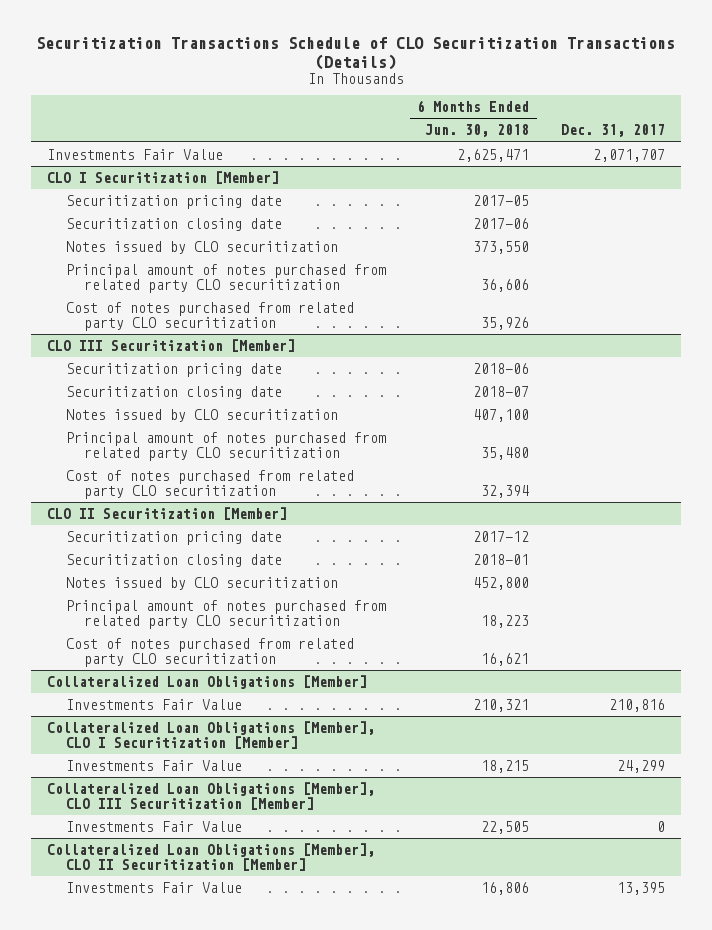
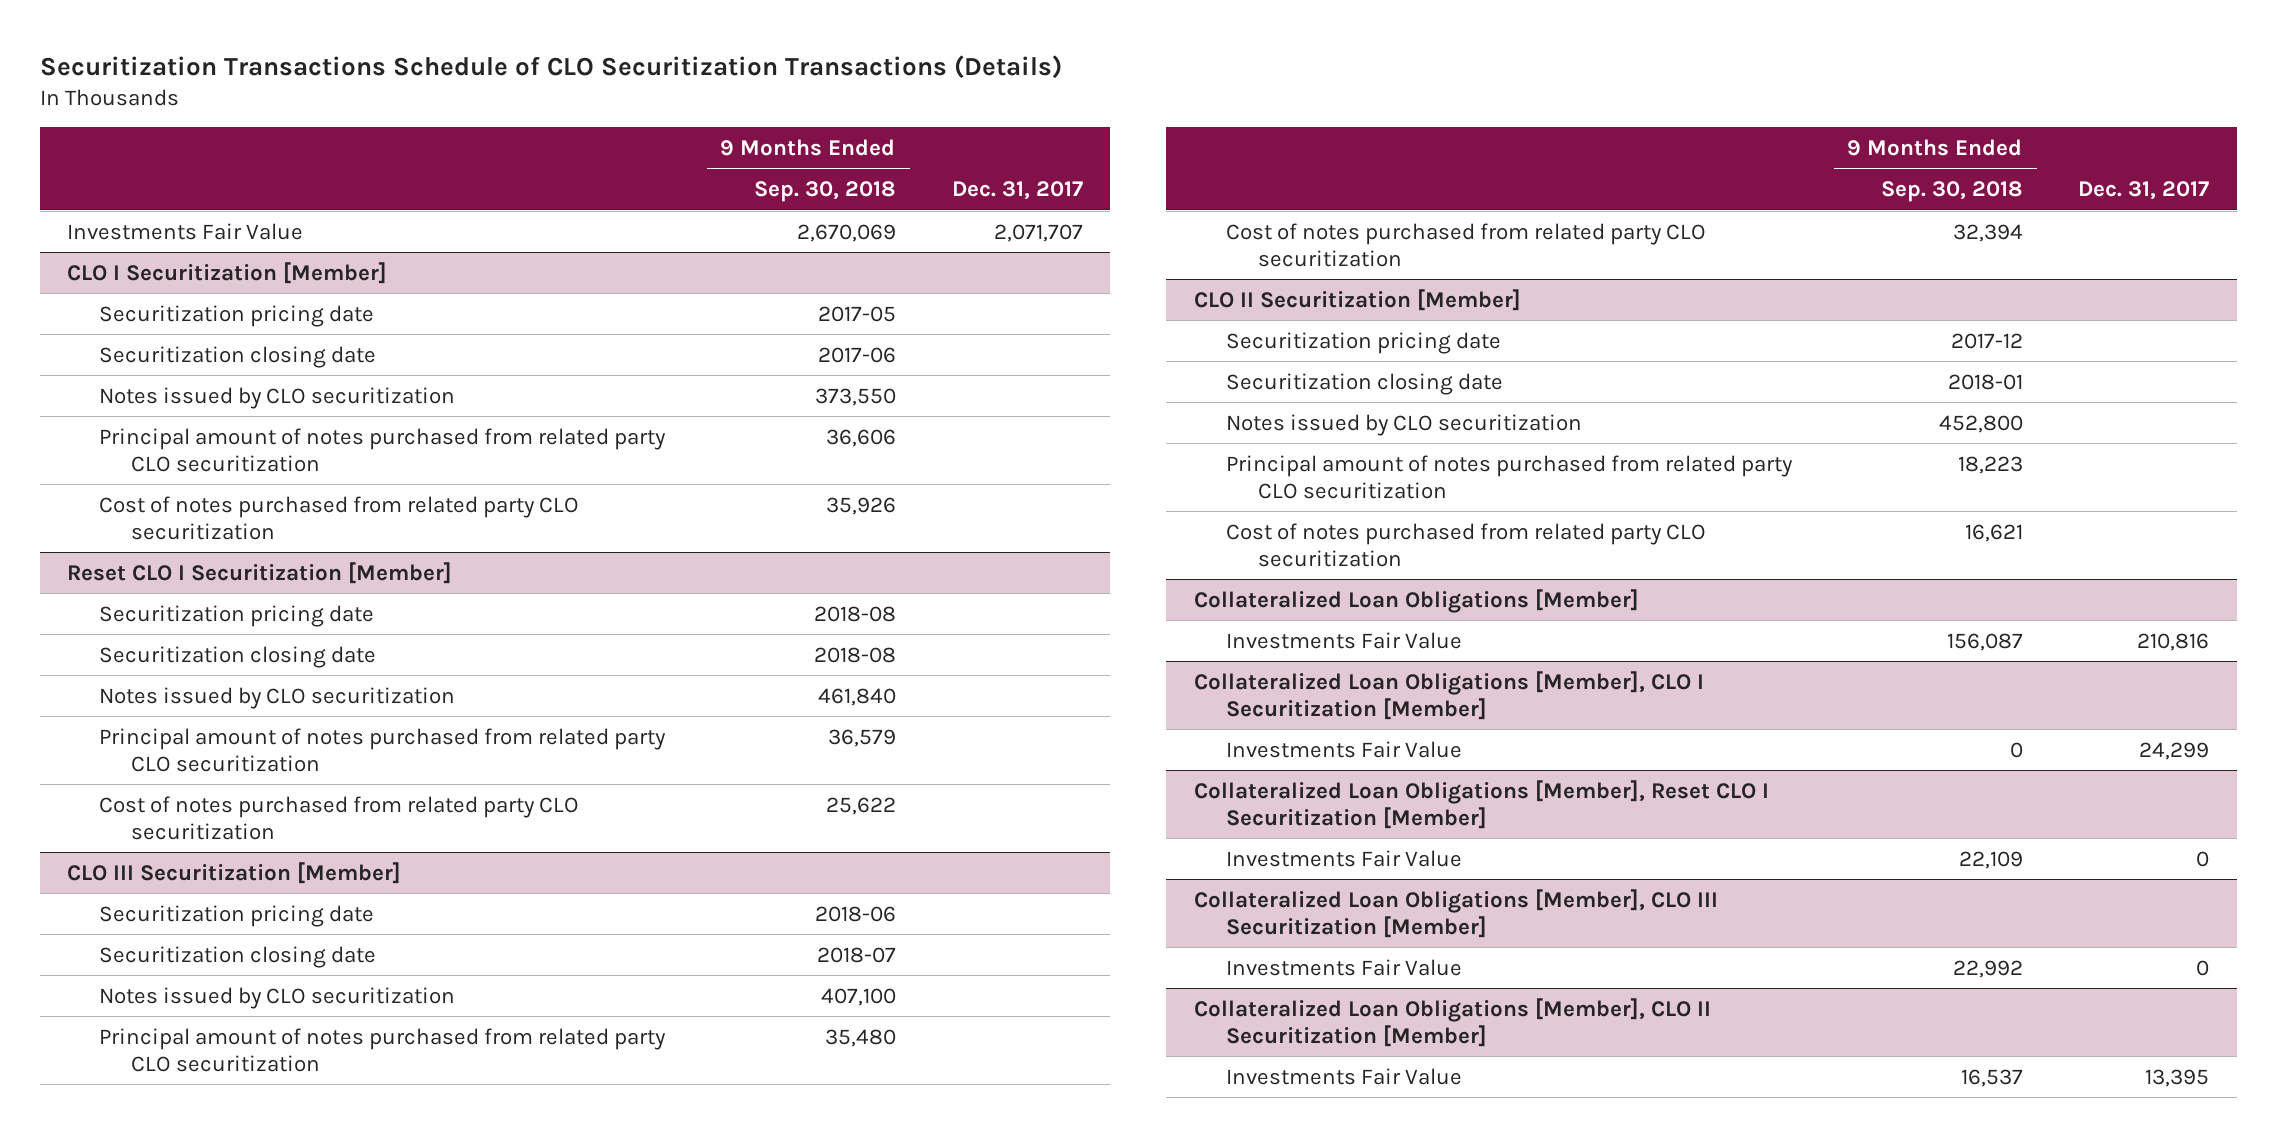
- | 6 Months Ended Jun. 30, 2018 | Dec. 31, 2017
+ | 9 Months Ended Sep. 30, 2018 | Dec. 31, 2017
+ Reset CLO I Securitization [Member]
+ Securitization pricing date | 2018-08 |
+ Securitization closing date | 2018-08 |
+ Notes issued by CLO securitization | 461,840 |
+ Principal amount of notes purchased from related party CLO securitization | 36,579 |
+ Cost of notes purchased from related party CLO securitization | 25,622 |
+ Collateralized Loan Obligations [Member], Reset CLO I Securitization [Member]
+ Investments Fair Value | 22,109 | 0

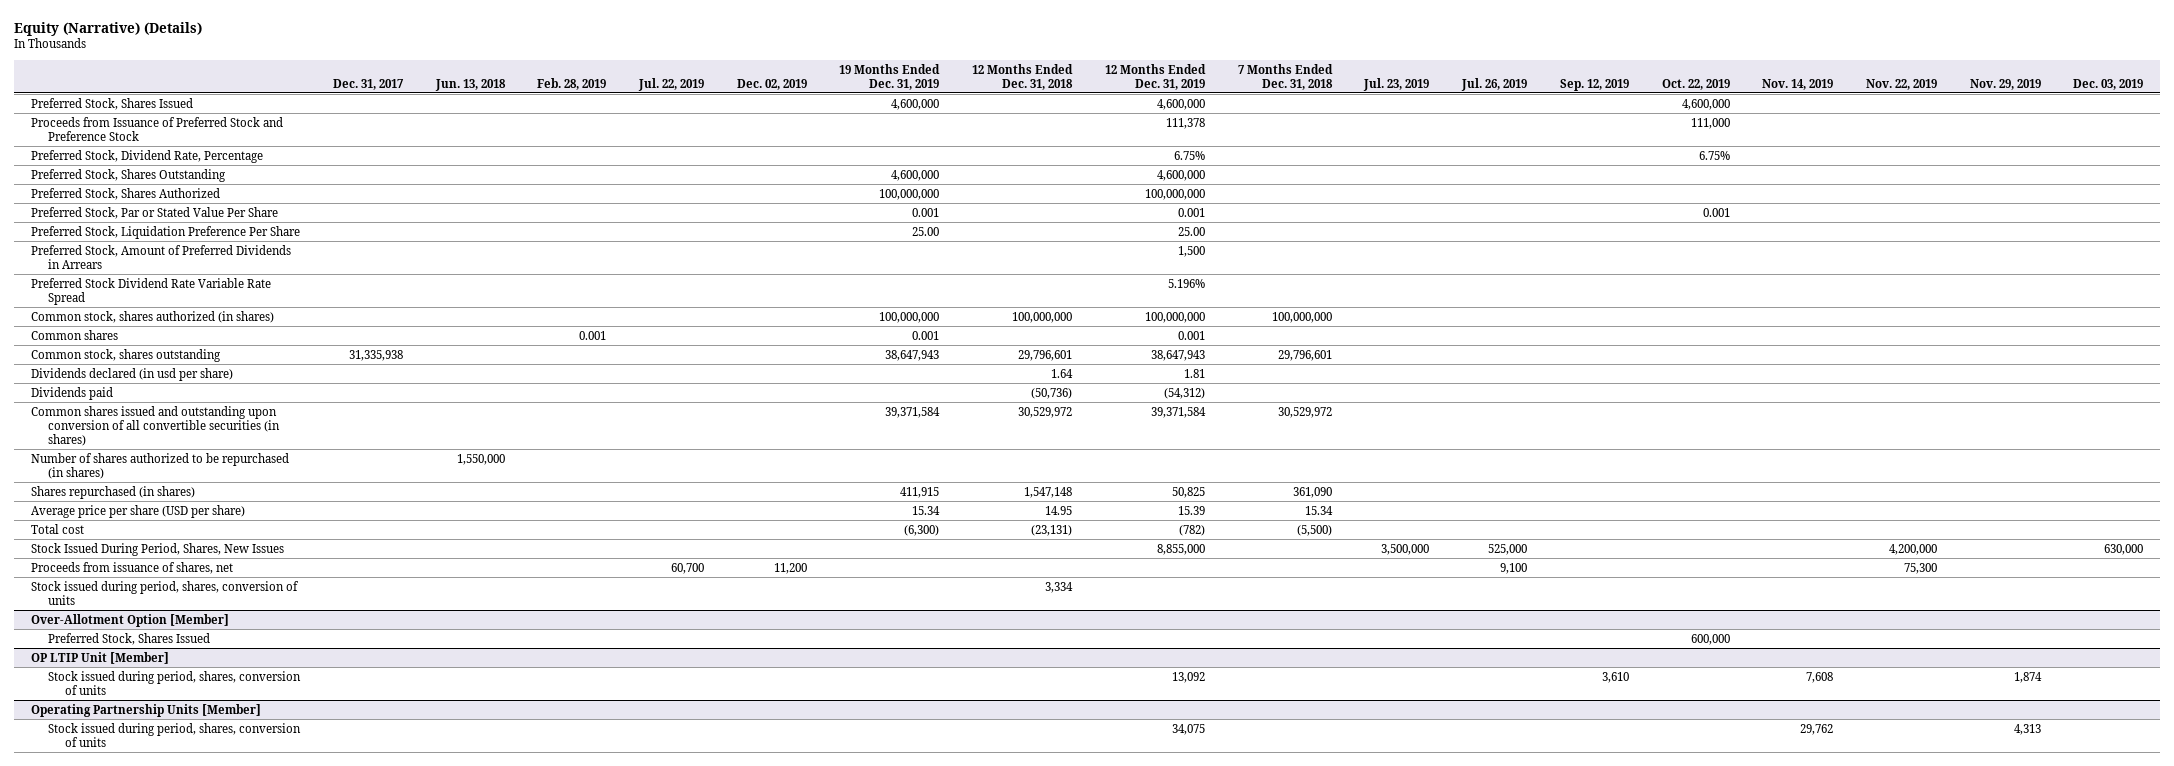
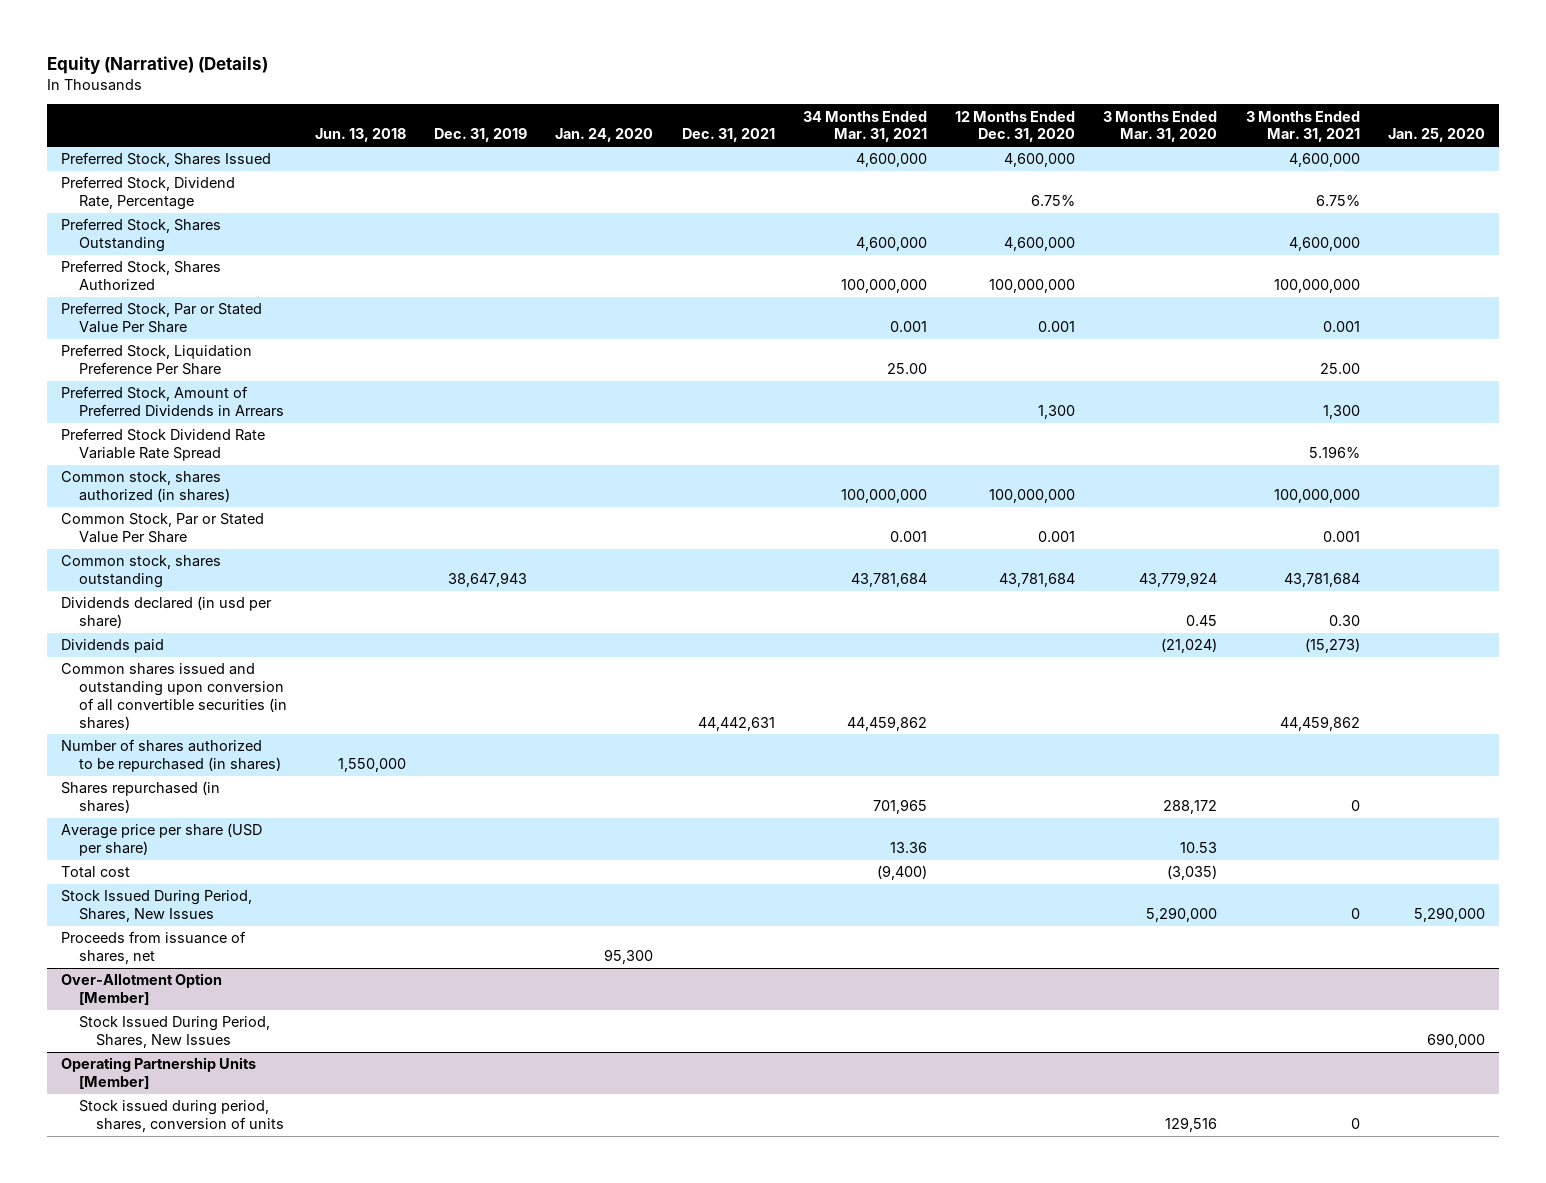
- | Dec. 31, 2017 | Jun. 13, 2018 | Feb. 28, 2019 | Jul. 22, 2019 | Dec. 02, 2019 | 19 Months Ended Dec. 31, 2019 | 12 Months Ended Dec. 31, 2018 | 12 Months Ended Dec. 31, 2019 | 7 Months Ended Dec. 31, 2018 | Jul. 23, 2019 | Jul. 26, 2019 | Sep. 12, 2019 | Oct. 22, 2019 | Nov. 14, 2019 | Nov. 22, 2019 | Nov. 29, 2019 | Dec. 03, 2019
+ | Jun. 13, 2018 | Dec. 31, 2019 | Jan. 24, 2020 | Dec. 31, 2021 | 34 Months Ended Mar. 31, 2021 | 12 Months Ended Dec. 31, 2020 | 3 Months Ended Mar. 31, 2020 | 3 Months Ended Mar. 31, 2021 | Jan. 25, 2020
- Proceeds from Issuance of Preferred Stock and Preference Stock | | | | | | | | 111,378 | | | | | 111,000 | | | |
- Common shares | | | 0.001 | | | 0.001 | | 0.001 | | | | | | | | |
+ Common Stock, Par or Stated Value Per Share | | | | | 0.001 | 0.001 | | 0.001 |
- Stock issued during period, shares, conversion of units | | | | | | | 3,334 | | | | | | | | | |
@ Over-Allotment Option [Member]
- Preferred Stock, Shares Issued | | | | | | | | | | | | | 600,000 | | | |
- OP LTIP Unit [Member]
- Stock issued during period, shares, conversion of units | | | | | | | | 13,092 | | | | 3,610 | | 7,608 | | 1,874 |
@ Over-Allotment Option [Member]
+ Stock Issued During Period, Shares, New Issues | | | | | | | | | 690,000

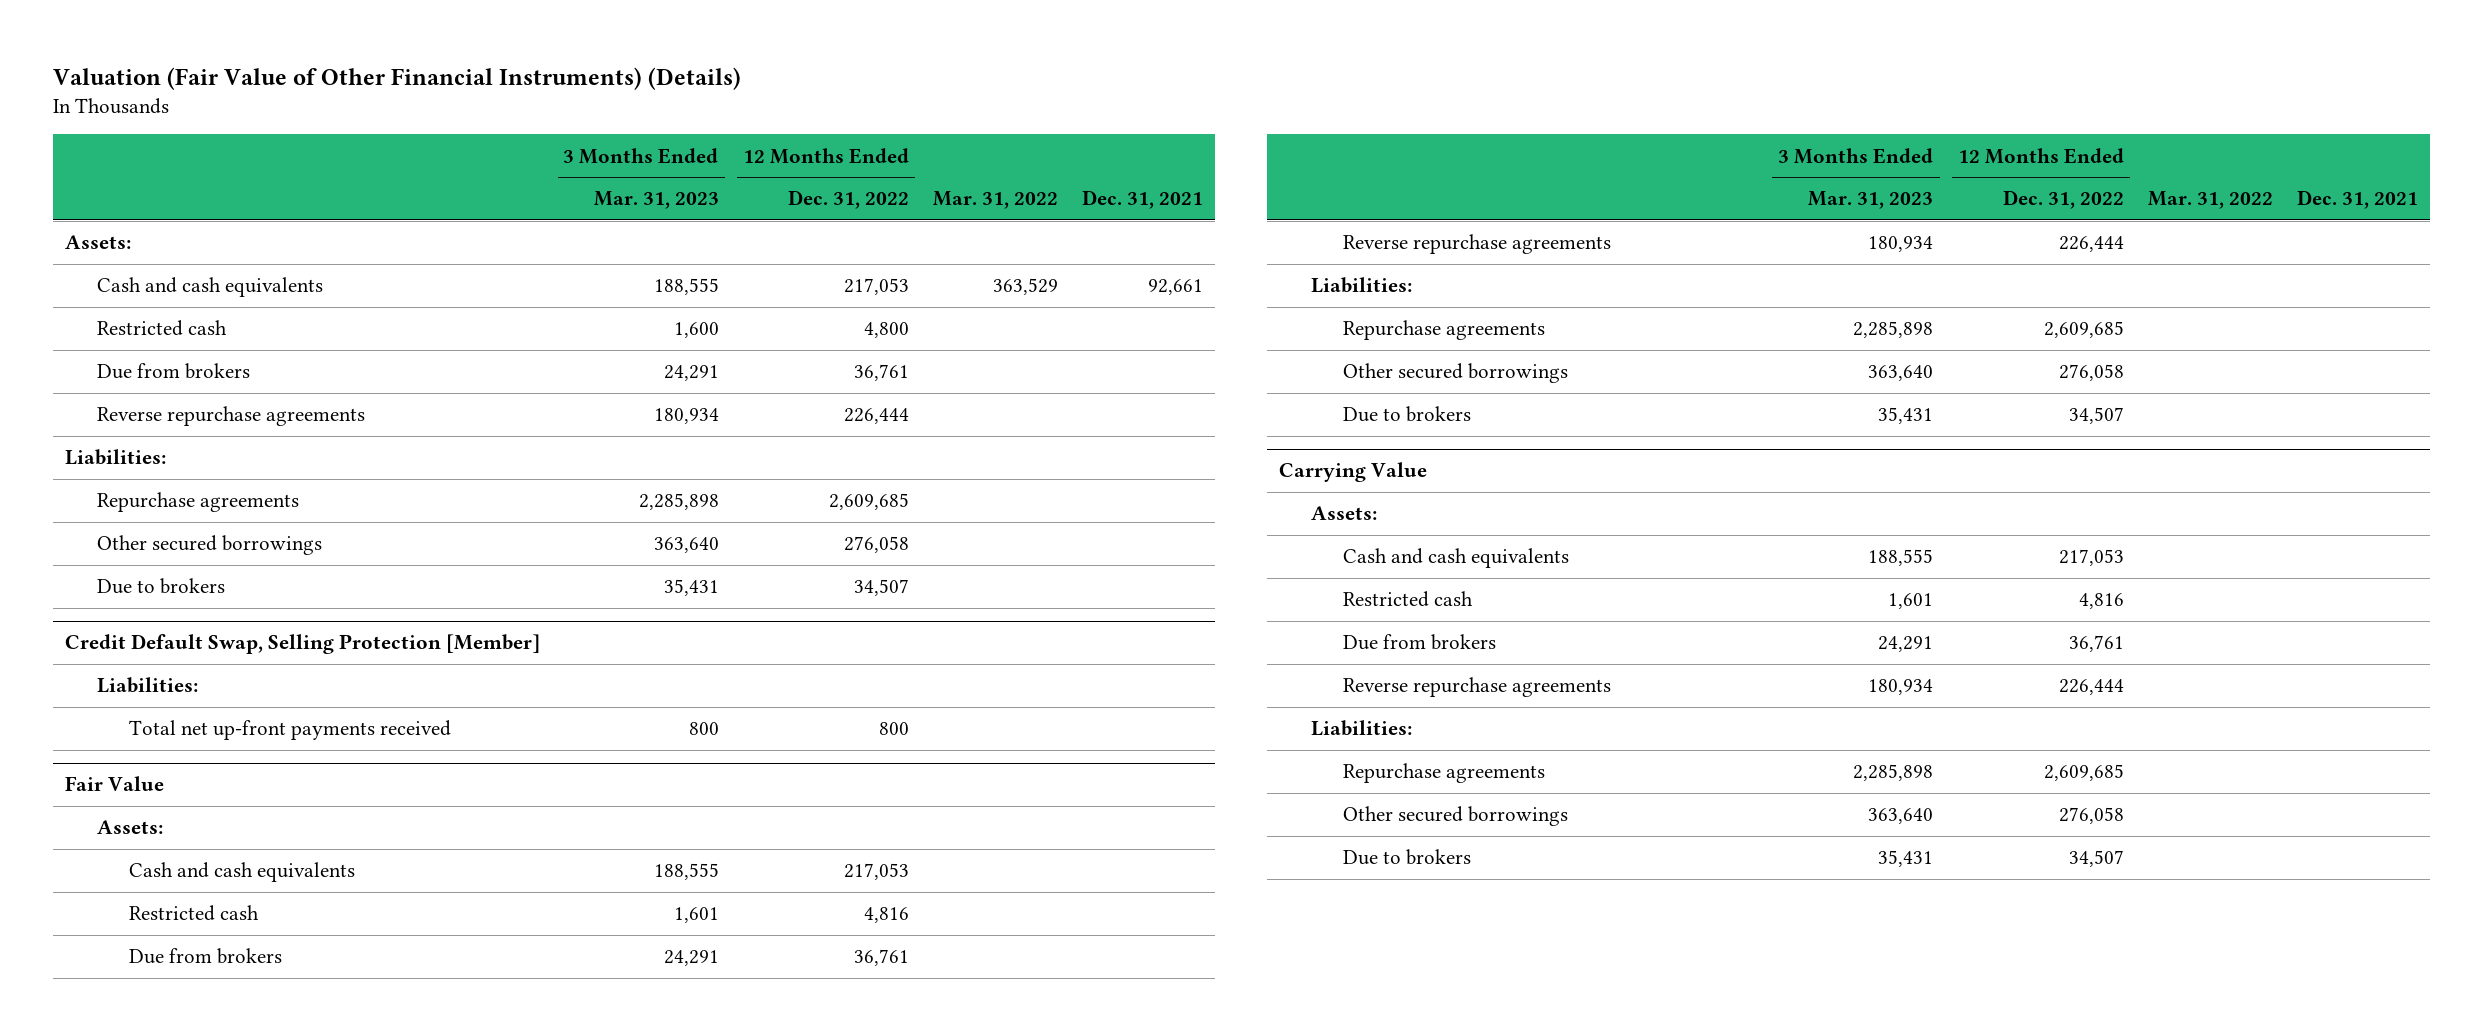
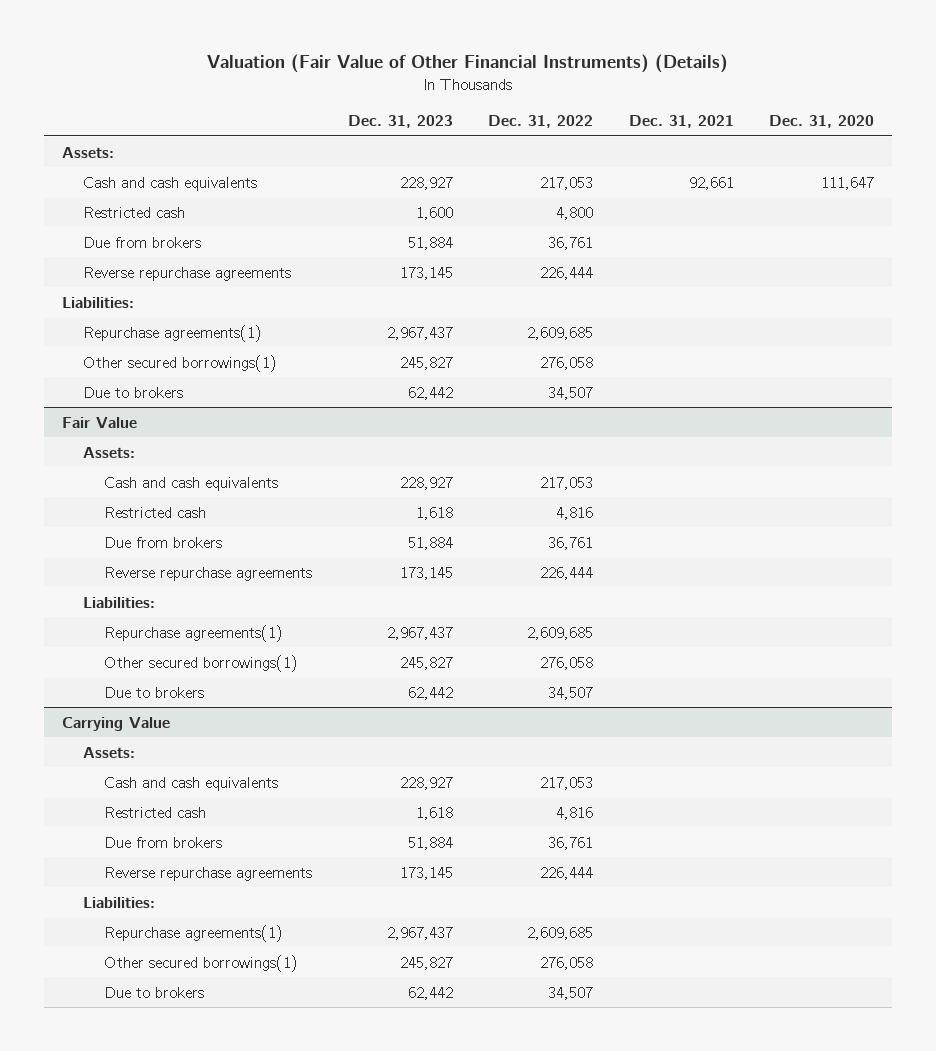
- | 3 Months Ended Mar. 31, 2023 | 12 Months Ended Dec. 31, 2022 | Mar. 31, 2022 | Dec. 31, 2021
+ | Dec. 31, 2023 | Dec. 31, 2022 | Dec. 31, 2021 | Dec. 31, 2020
- Repurchase agreements | 2,285,898 | 2,609,685 | |
- Other secured borrowings | 363,640 | 276,058 | |
+ Repurchase agreements(1) | 2,967,437 | 2,609,685 | |
+ Other secured borrowings(1) | 245,827 | 276,058 | |
- Credit Default Swap, Selling Protection [Member]
- Liabilities:
- Total net up-front payments received | 800 | 800 | |
@ Fair Value
- Repurchase agreements | 2,285,898 | 2,609,685 | |
- Other secured borrowings | 363,640 | 276,058 | |
+ Repurchase agreements(1) | 2,967,437 | 2,609,685 | |
+ Other secured borrowings(1) | 245,827 | 276,058 | |
@ Carrying Value
- Repurchase agreements | 2,285,898 | 2,609,685 | |
- Other secured borrowings | 363,640 | 276,058 | |
+ Repurchase agreements(1) | 2,967,437 | 2,609,685 | |
+ Other secured borrowings(1) | 245,827 | 276,058 | |

